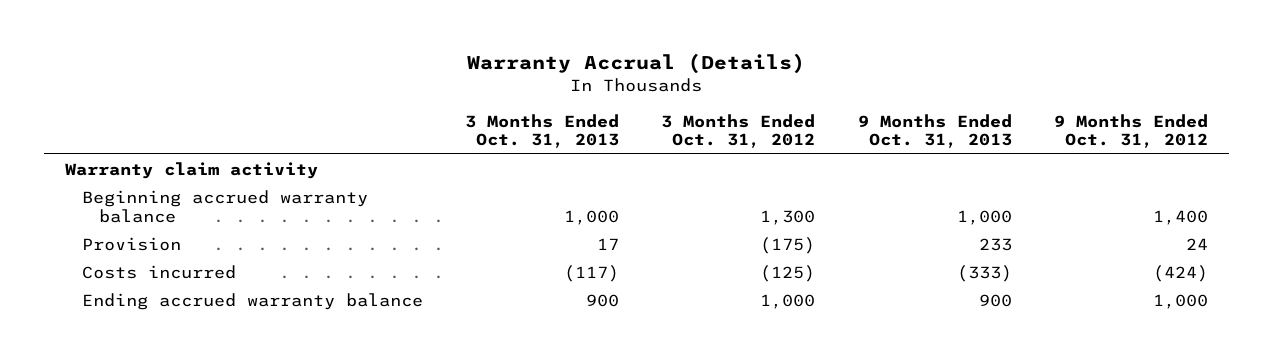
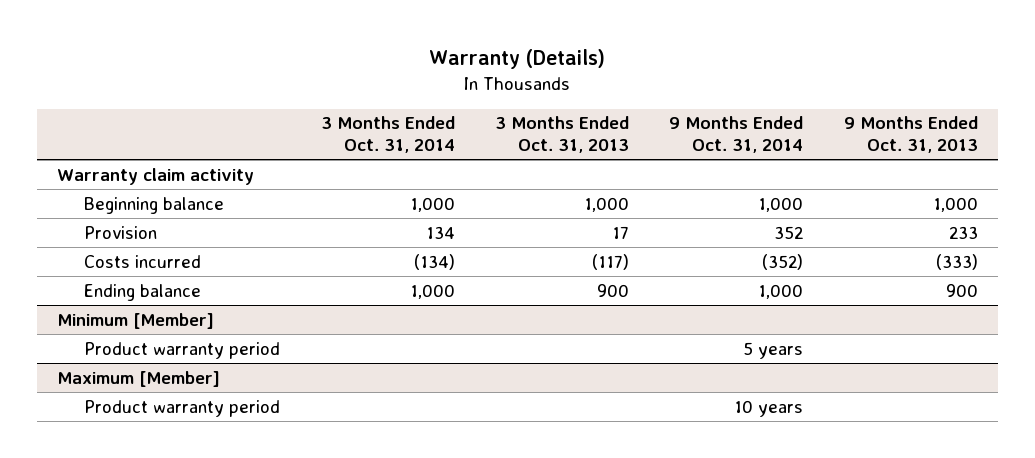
- Warranty Accrual (Details)
+ Warranty (Details)
- | 3 Months Ended Oct. 31, 2013 | 3 Months Ended Oct. 31, 2012 | 9 Months Ended Oct. 31, 2013 | 9 Months Ended Oct. 31, 2012
+ | 3 Months Ended Oct. 31, 2014 | 3 Months Ended Oct. 31, 2013 | 9 Months Ended Oct. 31, 2014 | 9 Months Ended Oct. 31, 2013
- Beginning accrued warranty balance | 1,000 | 1,300 | 1,000 | 1,400
+ Beginning balance | 1,000 | 1,000 | 1,000 | 1,000
- Ending accrued warranty balance | 900 | 1,000 | 900 | 1,000
+ Ending balance | 1,000 | 900 | 1,000 | 900
+ Minimum [Member]
+ Product warranty period | | | 5 years |
+ Maximum [Member]
+ Product warranty period | | | 10 years |

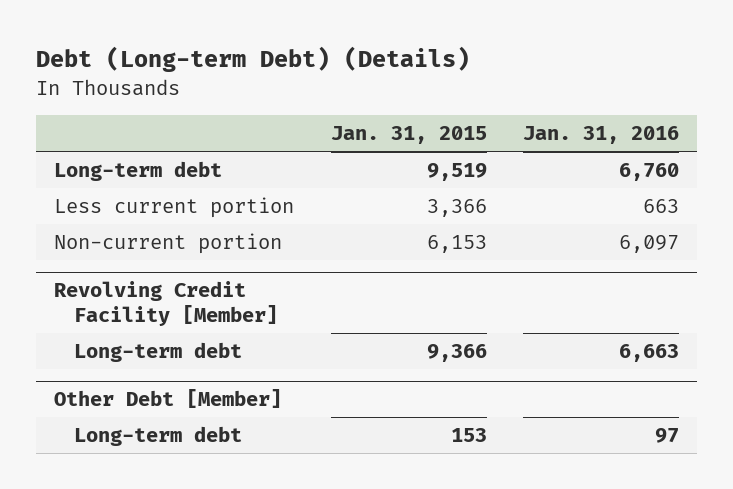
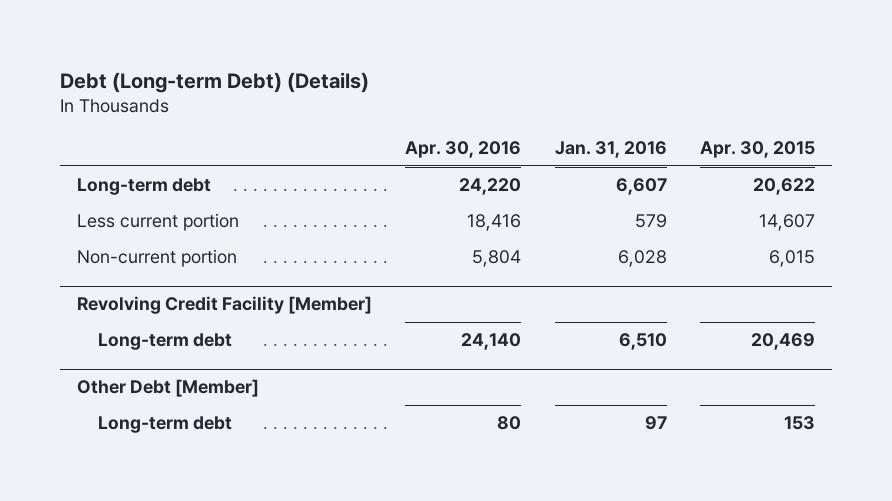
- | Jan. 31, 2015 | Jan. 31, 2016
+ | Apr. 30, 2016 | Jan. 31, 2016 | Apr. 30, 2015
- Long-term debt | 9,519 | 6,760
- Less current portion | 3,366 | 663
- Non-current portion | 6,153 | 6,097
+ Long-term debt | 24,220 | 6,607 | 20,622
+ Less current portion | 18,416 | 579 | 14,607
+ Non-current portion | 5,804 | 6,028 | 6,015
@ Revolving Credit Facility [Member]
- Long-term debt | 9,366 | 6,663
+ Long-term debt | 24,140 | 6,510 | 20,469

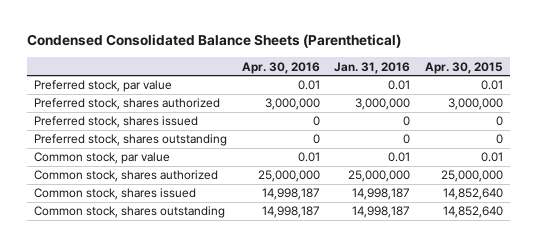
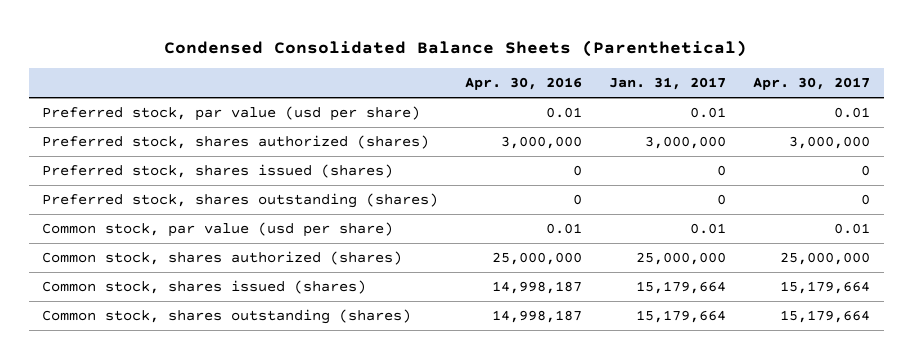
- | Apr. 30, 2016 | Jan. 31, 2016 | Apr. 30, 2015
+ | Apr. 30, 2016 | Jan. 31, 2017 | Apr. 30, 2017
- Preferred stock, par value | 0.01 | 0.01 | 0.01
- Preferred stock, shares authorized | 3,000,000 | 3,000,000 | 3,000,000
- Preferred stock, shares issued | 0 | 0 | 0
- Preferred stock, shares outstanding | 0 | 0 | 0
- Common stock, par value | 0.01 | 0.01 | 0.01
- Common stock, shares authorized | 25,000,000 | 25,000,000 | 25,000,000
- Common stock, shares issued | 14,998,187 | 14,998,187 | 14,852,640
- Common stock, shares outstanding | 14,998,187 | 14,998,187 | 14,852,640
+ Preferred stock, par value (usd per share) | 0.01 | 0.01 | 0.01
+ Preferred stock, shares authorized (shares) | 3,000,000 | 3,000,000 | 3,000,000
+ Preferred stock, shares issued (shares) | 0 | 0 | 0
+ Preferred stock, shares outstanding (shares) | 0 | 0 | 0
+ Common stock, par value (usd per share) | 0.01 | 0.01 | 0.01
+ Common stock, shares authorized (shares) | 25,000,000 | 25,000,000 | 25,000,000
+ Common stock, shares issued (shares) | 14,998,187 | 15,179,664 | 15,179,664
+ Common stock, shares outstanding (shares) | 14,998,187 | 15,179,664 | 15,179,664

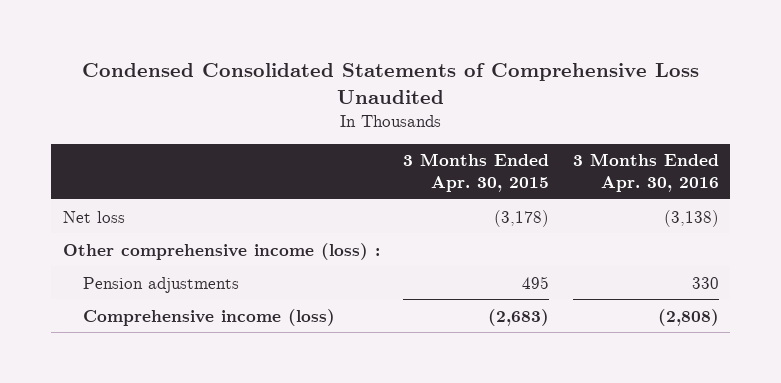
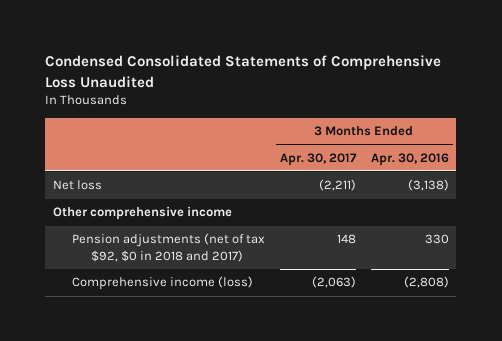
- | 3 Months Ended Apr. 30, 2015 | 3 Months Ended Apr. 30, 2016
+ | 3 Months Ended Apr. 30, 2017 | 3 Months Ended Apr. 30, 2016
- Other comprehensive income (loss) :
- Pension adjustments | 495 | 330
+ Other comprehensive income
+ Pension adjustments (net of tax $92, $0 in 2018 and 2017) | 148 | 330

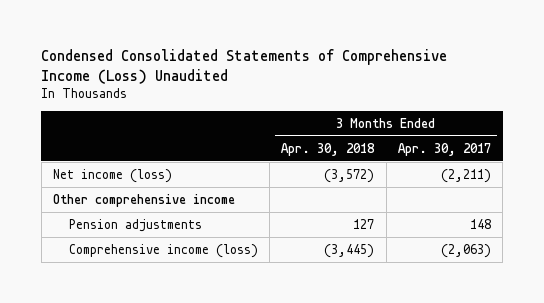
- Condensed Consolidated Statements of Comprehensive Loss Unaudited
+ Condensed Consolidated Statements of Comprehensive Income (Loss) Unaudited
- | 3 Months Ended Apr. 30, 2017 | 3 Months Ended Apr. 30, 2016
+ | 3 Months Ended Apr. 30, 2018 | 3 Months Ended Apr. 30, 2017
- Net loss | (2,211) | (3,138)
+ Net income (loss) | (3,572) | (2,211)
- Pension adjustments (net of tax $92, $0 in 2018 and 2017) | 148 | 330
+ Pension adjustments | 127 | 148

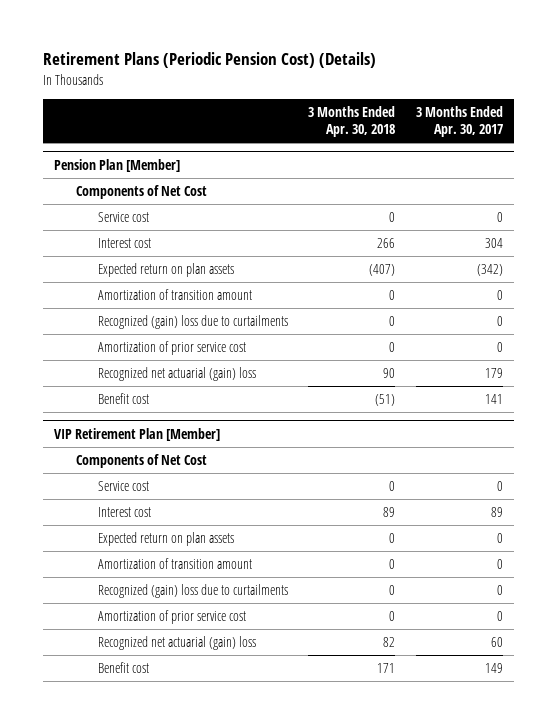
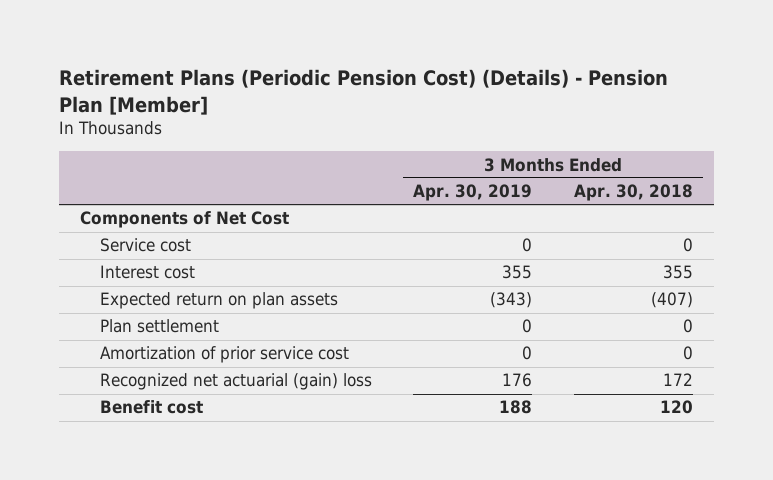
- Retirement Plans (Periodic Pension Cost) (Details)
+ Retirement Plans (Periodic Pension Cost) (Details) - Pension Plan [Member]
- | 3 Months Ended Apr. 30, 2018 | 3 Months Ended Apr. 30, 2017
+ | 3 Months Ended Apr. 30, 2019 | 3 Months Ended Apr. 30, 2018
- Pension Plan [Member]
- Interest cost | 266 | 304
+ Interest cost | 355 | 355
- Amortization of transition amount | 0 | 0
- Recognized (gain) loss due to curtailments | 0 | 0
- Amortization of prior service cost | 0 | 0
- Recognized net actuarial (gain) loss | 90 | 179
- Benefit cost | (51) | 141
- VIP Retirement Plan [Member]
- Components of Net Cost
- Service cost | 0 | 0
- Interest cost | 89 | 89
- Expected return on plan assets | 0 | 0
- Amortization of transition amount | 0 | 0
- Recognized (gain) loss due to curtailments | 0 | 0
+ Plan settlement | 0 | 0
- Recognized net actuarial (gain) loss | 82 | 60
- Benefit cost | 171 | 149
+ Recognized net actuarial (gain) loss | 176 | 172
+ Benefit cost | 188 | 120

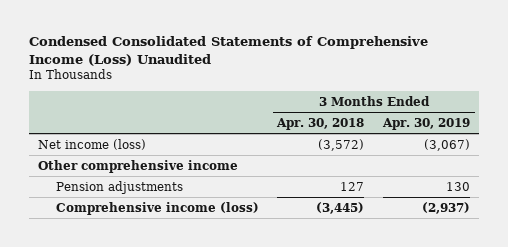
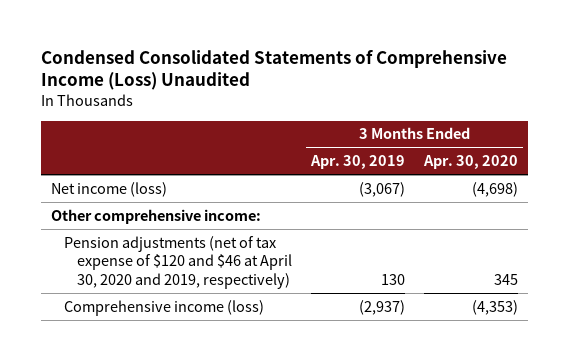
- | 3 Months Ended Apr. 30, 2018 | 3 Months Ended Apr. 30, 2019
+ | 3 Months Ended Apr. 30, 2019 | 3 Months Ended Apr. 30, 2020
- Other comprehensive income
- Pension adjustments | 127 | 130
+ Other comprehensive income:
+ Pension adjustments (net of tax expense of $120 and $46 at April 30, 2020 and 2019, respectively) | 130 | 345

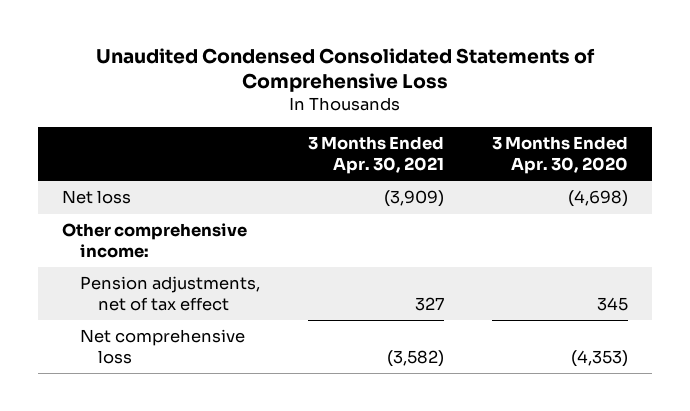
- Condensed Consolidated Statements of Comprehensive Income (Loss) Unaudited
+ Unaudited Condensed Consolidated Statements of Comprehensive Loss
- | 3 Months Ended Apr. 30, 2019 | 3 Months Ended Apr. 30, 2020
+ | 3 Months Ended Apr. 30, 2021 | 3 Months Ended Apr. 30, 2020
- Net income (loss) | (3,067) | (4,698)
+ Net loss | (3,909) | (4,698)
- Pension adjustments (net of tax expense of $120 and $46 at April 30, 2020 and 2019, respectively) | 130 | 345
- Comprehensive income (loss) | (2,937) | (4,353)
+ Pension adjustments, net of tax effect | 327 | 345
+ Net comprehensive loss | (3,582) | (4,353)

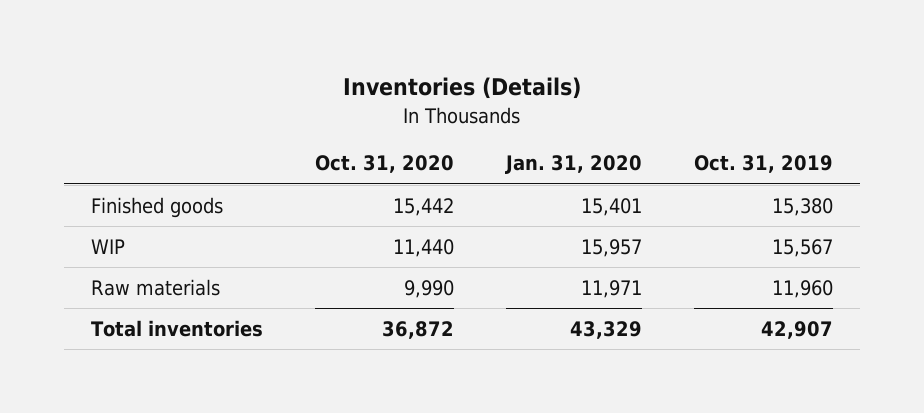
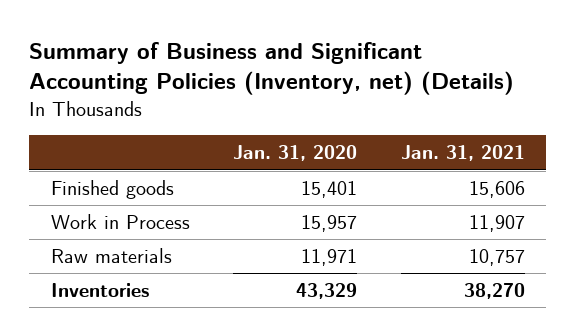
- Inventories (Details)
+ Summary of Business and Significant Accounting Policies (Inventory, net) (Details)
- | Oct. 31, 2020 | Jan. 31, 2020 | Oct. 31, 2019
+ | Jan. 31, 2020 | Jan. 31, 2021
- WIP | 11,440 | 15,957 | 15,567
+ Work in Process | 15,957 | 11,907
- Total inventories | 36,872 | 43,329 | 42,907
+ Inventories | 43,329 | 38,270

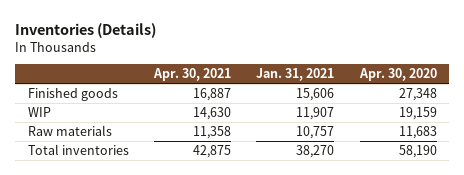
- Summary of Business and Significant Accounting Policies (Inventory, net) (Details)
+ Inventories (Details)
- | Jan. 31, 2020 | Jan. 31, 2021
+ | Apr. 30, 2021 | Jan. 31, 2021 | Apr. 30, 2020
- Work in Process | 15,957 | 11,907
+ WIP | 14,630 | 11,907 | 19,159
- Inventories | 43,329 | 38,270
+ Total inventories | 42,875 | 38,270 | 58,190

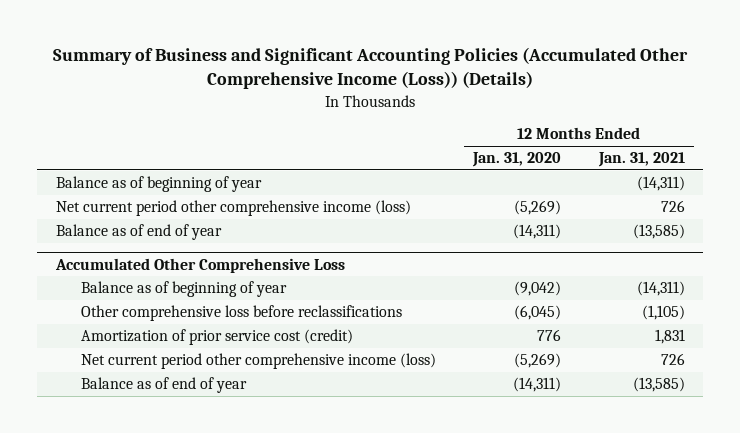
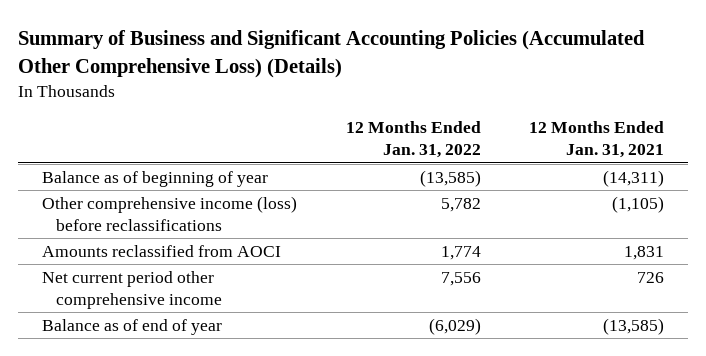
- Summary of Business and Significant Accounting Policies (Accumulated Other Comprehensive Income (Loss)) (Details)
+ Summary of Business and Significant Accounting Policies (Accumulated Other Comprehensive Loss) (Details)
- | 12 Months Ended Jan. 31, 2020 | 12 Months Ended Jan. 31, 2021
+ | 12 Months Ended Jan. 31, 2022 | 12 Months Ended Jan. 31, 2021
- Net current period other comprehensive income (loss) | (5,269) | 726
- Balance as of end of year | (14,311) | (13,585)
- Accumulated Other Comprehensive Loss
- Balance as of beginning of year | (9,042) | (14,311)
- Other comprehensive loss before reclassifications | (6,045) | (1,105)
- Amortization of prior service cost (credit) | 776 | 1,831
- Net current period other comprehensive income (loss) | (5,269) | 726
+ Other comprehensive income (loss) before reclassifications | 5,782 | (1,105)
+ Amounts reclassified from AOCI | 1,774 | 1,831
+ Net current period other comprehensive income | 7,556 | 726

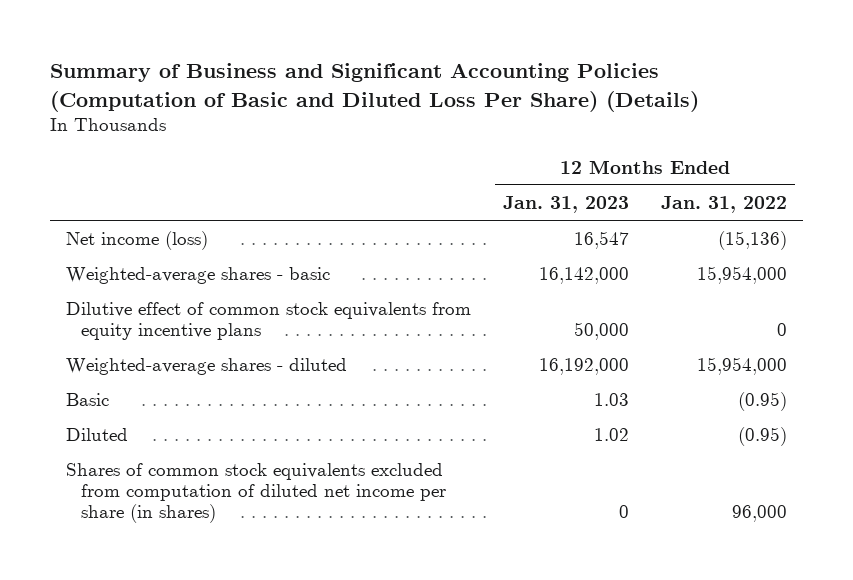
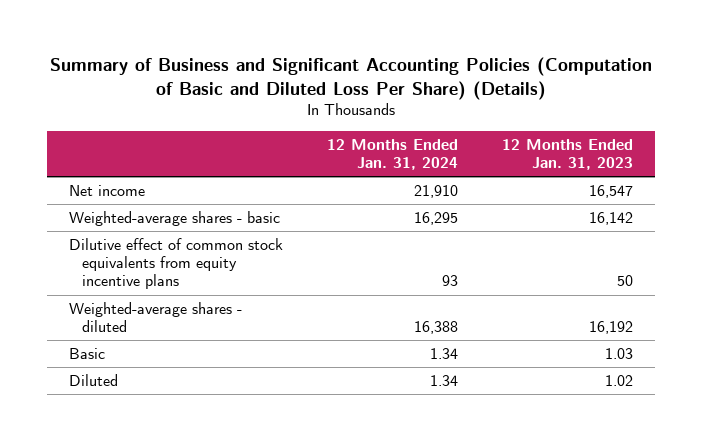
- | 12 Months Ended Jan. 31, 2023 | 12 Months Ended Jan. 31, 2022
+ | 12 Months Ended Jan. 31, 2024 | 12 Months Ended Jan. 31, 2023
- Net income (loss) | 16,547 | (15,136)
- Weighted-average shares - basic | 16,142,000 | 15,954,000
- Dilutive effect of common stock equivalents from equity incentive plans | 50,000 | 0
- Weighted-average shares - diluted | 16,192,000 | 15,954,000
+ Net income | 21,910 | 16,547
+ Weighted-average shares - basic | 16,295 | 16,142
+ Dilutive effect of common stock equivalents from equity incentive plans | 93 | 50
+ Weighted-average shares - diluted | 16,388 | 16,192
- Shares of common stock equivalents excluded from computation of diluted net income per share (in shares) | 0 | 96,000

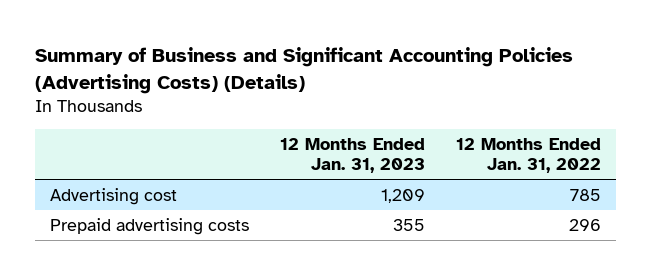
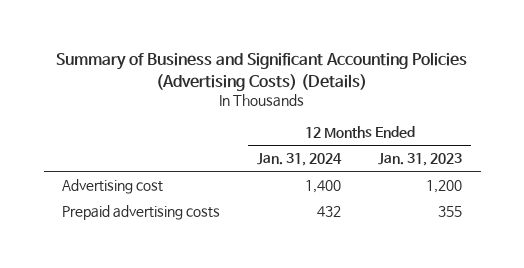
- | 12 Months Ended Jan. 31, 2023 | 12 Months Ended Jan. 31, 2022
+ | 12 Months Ended Jan. 31, 2024 | 12 Months Ended Jan. 31, 2023
- Advertising cost | 1,209 | 785
+ Advertising cost | 1,400 | 1,200

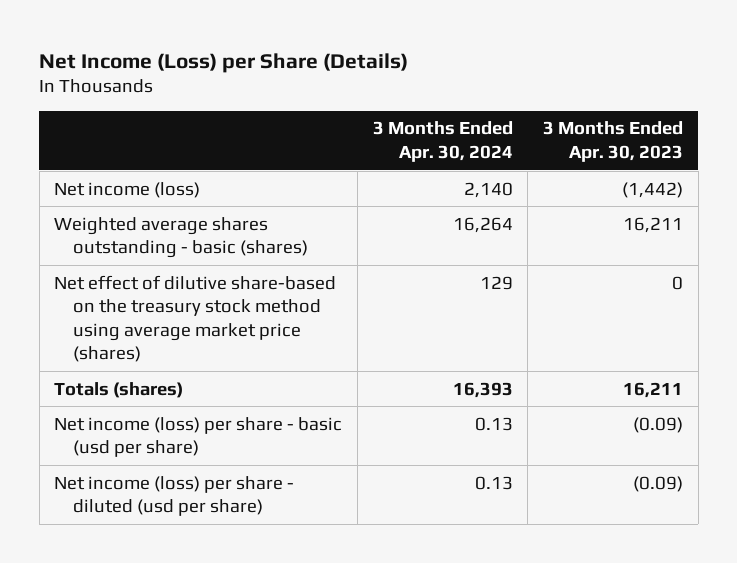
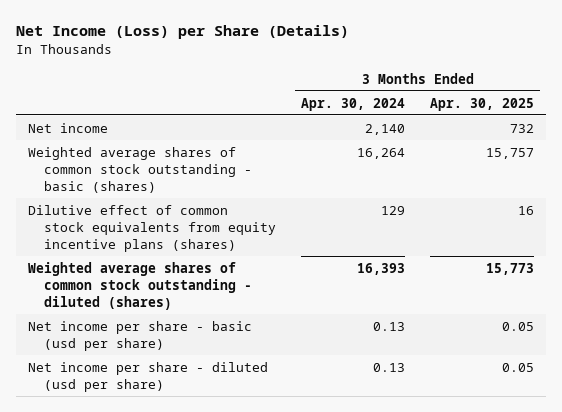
- | 3 Months Ended Apr. 30, 2024 | 3 Months Ended Apr. 30, 2023
+ | 3 Months Ended Apr. 30, 2024 | 3 Months Ended Apr. 30, 2025
- Net income (loss) | 2,140 | (1,442)
- Weighted average shares outstanding - basic (shares) | 16,264 | 16,211
- Net effect of dilutive share-based on the treasury stock method using average market price (shares) | 129 | 0
- Totals (shares) | 16,393 | 16,211
- Net income (loss) per share - basic (usd per share) | 0.13 | (0.09)
- Net income (loss) per share - diluted (usd per share) | 0.13 | (0.09)
+ Net income | 2,140 | 732
+ Weighted average shares of common stock outstanding - basic (shares) | 16,264 | 15,757
+ Dilutive effect of common stock equivalents from equity incentive plans (shares) | 129 | 16
+ Weighted average shares of common stock outstanding - diluted (shares) | 16,393 | 15,773
+ Net income per share - basic (usd per share) | 0.13 | 0.05
+ Net income per share - diluted (usd per share) | 0.13 | 0.05

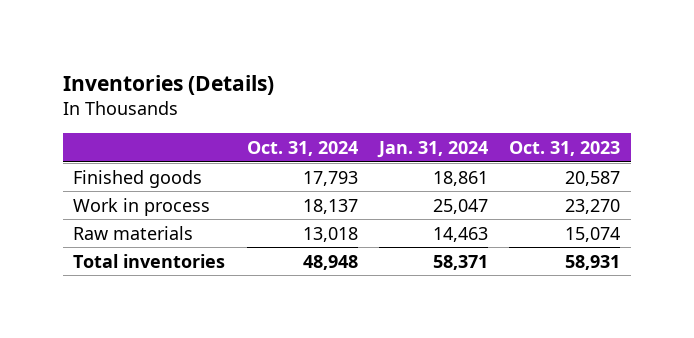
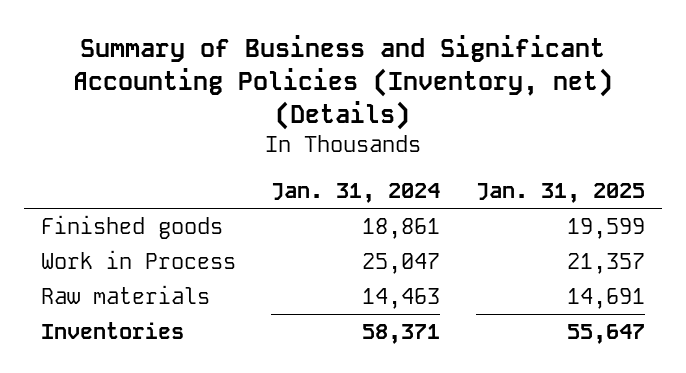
- Inventories (Details)
+ Summary of Business and Significant Accounting Policies (Inventory, net) (Details)
- | Oct. 31, 2024 | Jan. 31, 2024 | Oct. 31, 2023
+ | Jan. 31, 2024 | Jan. 31, 2025
- Work in process | 18,137 | 25,047 | 23,270
+ Work in Process | 25,047 | 21,357
- Total inventories | 48,948 | 58,371 | 58,931
+ Inventories | 58,371 | 55,647

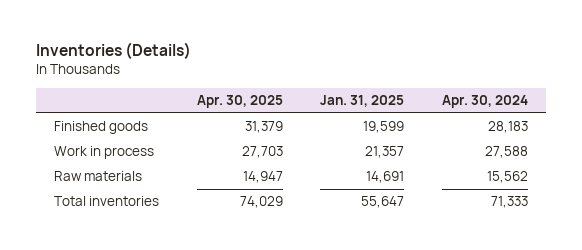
- Summary of Business and Significant Accounting Policies (Inventory, net) (Details)
+ Inventories (Details)
- | Jan. 31, 2024 | Jan. 31, 2025
+ | Apr. 30, 2025 | Jan. 31, 2025 | Apr. 30, 2024
- Work in Process | 25,047 | 21,357
+ Work in process | 27,703 | 21,357 | 27,588
- Inventories | 58,371 | 55,647
+ Total inventories | 74,029 | 55,647 | 71,333

